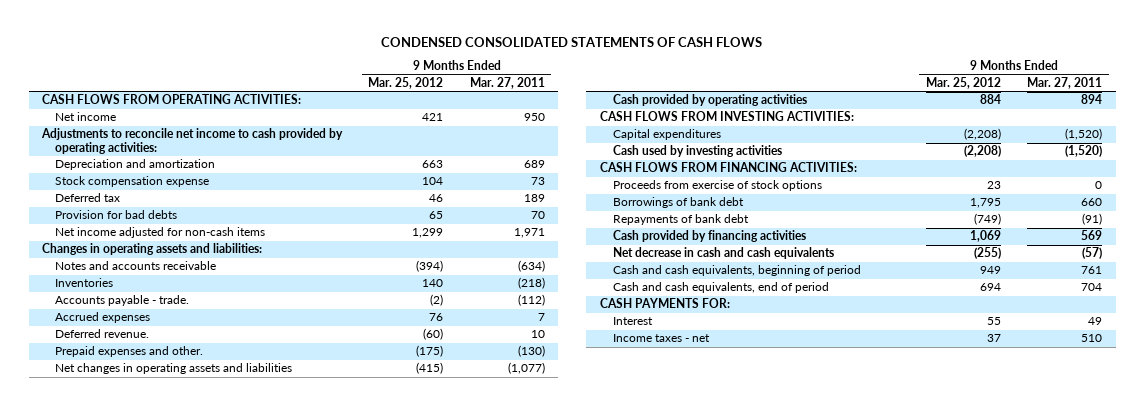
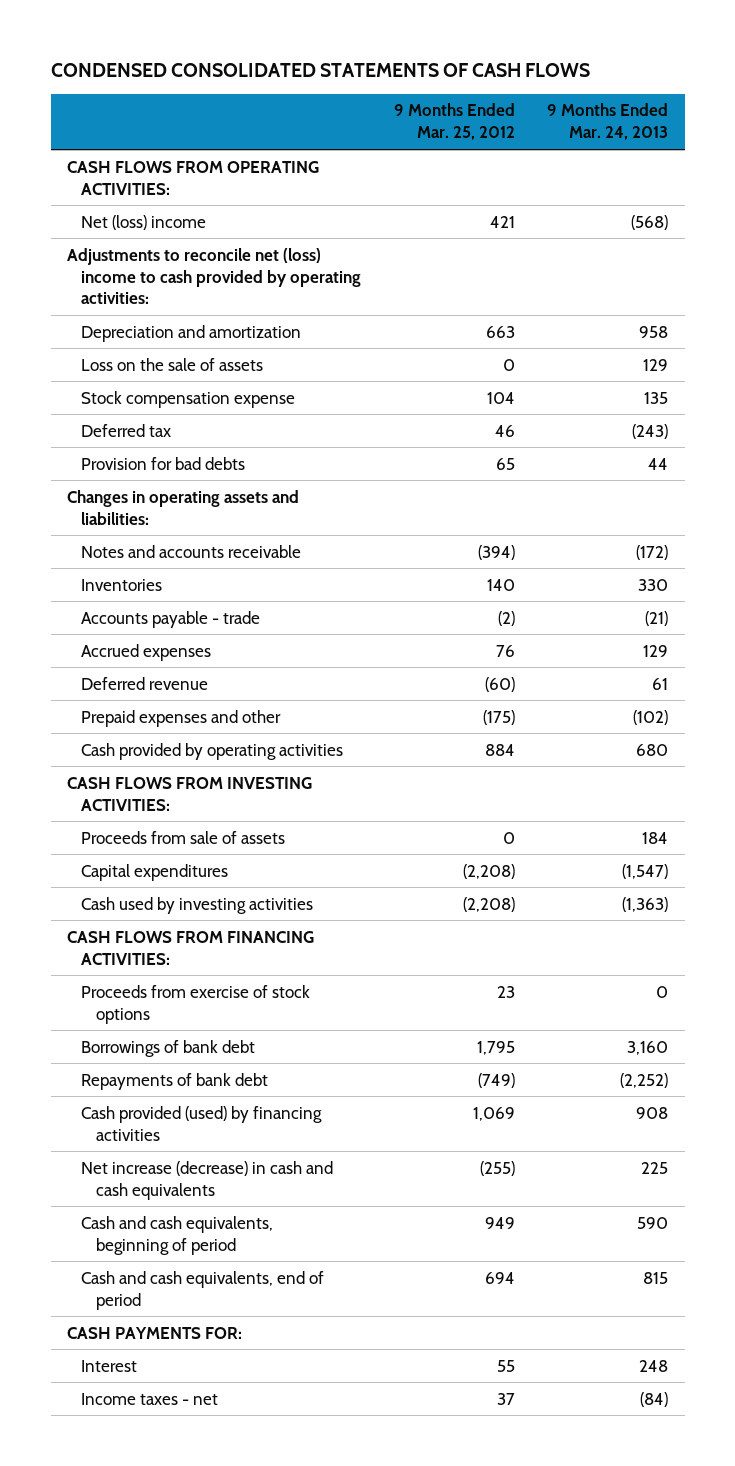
- | 9 Months Ended Mar. 25, 2012 | 9 Months Ended Mar. 27, 2011
+ | 9 Months Ended Mar. 25, 2012 | 9 Months Ended Mar. 24, 2013
- Net income | 421 | 950
- Adjustments to reconcile net income to cash provided by operating activities:
+ Net (loss) income | 421 | (568)
+ Adjustments to reconcile net (loss) income to cash provided by operating activities:
+ Loss on the sale of assets | 0 | 129
- Net income adjusted for non-cash items | 1,299 | 1,971
- Accounts payable - trade. | (2) | (112)
+ Accounts payable - trade | (2) | (21)
- Deferred revenue. | (60) | 10
- Prepaid expenses and other. | (175) | (130)
- Net changes in operating assets and liabilities | (415) | (1,077)
+ Deferred revenue | (60) | 61
+ Prepaid expenses and other | (175) | (102)
+ Proceeds from sale of assets | 0 | 184
- Cash provided by financing activities | 1,069 | 569
- Net decrease in cash and cash equivalents | (255) | (57)
+ Cash provided (used) by financing activities | 1,069 | 908
+ Net increase (decrease) in cash and cash equivalents | (255) | 225

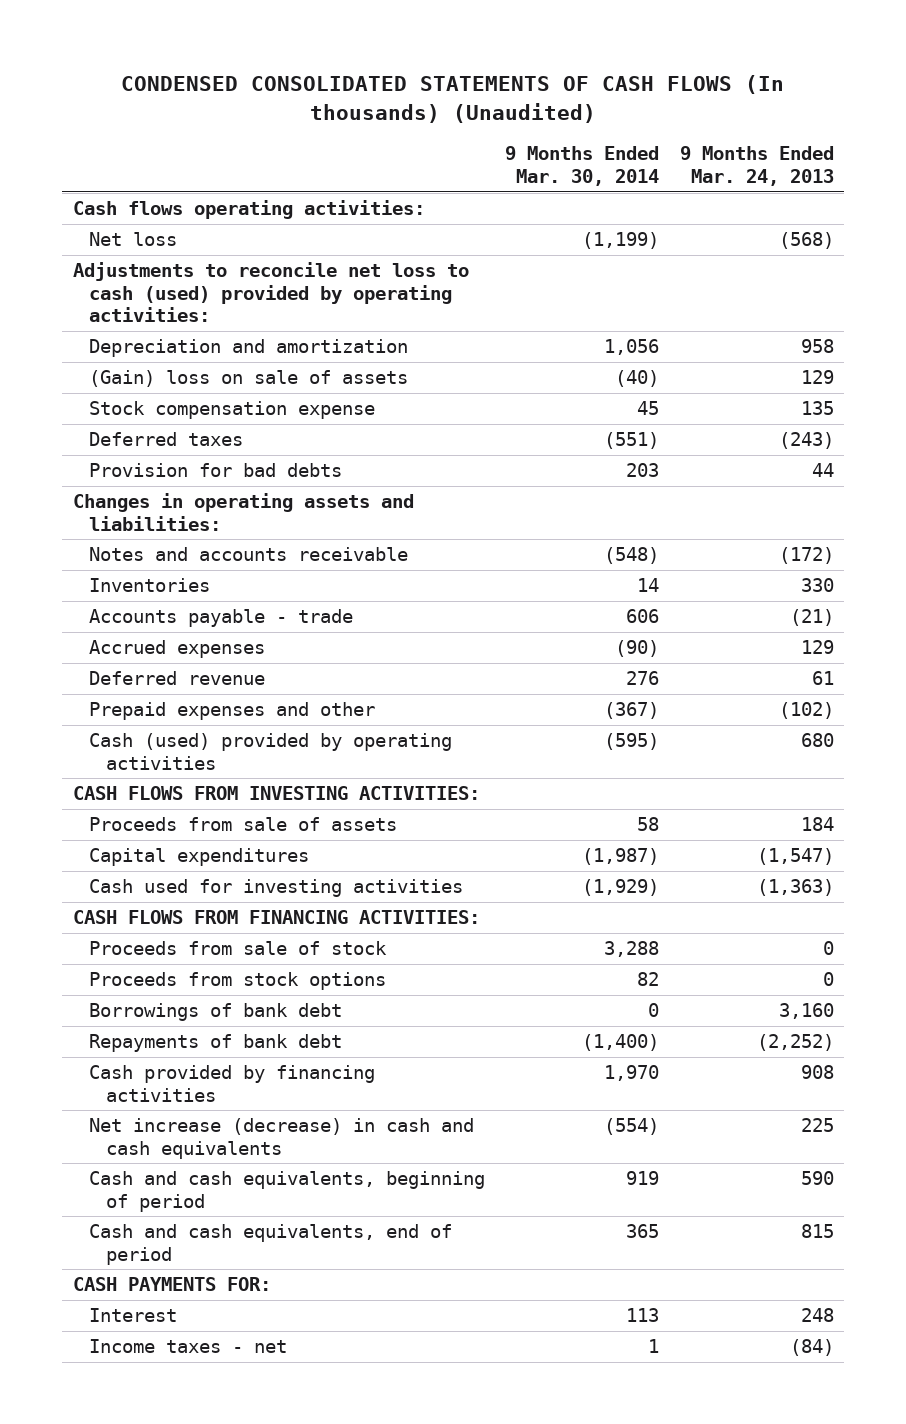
- CONDENSED CONSOLIDATED STATEMENTS OF CASH FLOWS
+ CONDENSED CONSOLIDATED STATEMENTS OF CASH FLOWS (In thousands) (Unaudited)
- | 9 Months Ended Mar. 25, 2012 | 9 Months Ended Mar. 24, 2013
+ | 9 Months Ended Mar. 30, 2014 | 9 Months Ended Mar. 24, 2013
- CASH FLOWS FROM OPERATING ACTIVITIES:
- Net (loss) income | 421 | (568)
- Adjustments to reconcile net (loss) income to cash provided by operating activities:
+ Cash flows operating activities:
+ Net loss | (1,199) | (568)
+ Adjustments to reconcile net loss to cash (used) provided by operating activities:
- Loss on the sale of assets | 0 | 129
+ (Gain) loss on sale of assets | (40) | 129
- Deferred tax | 46 | (243)
+ Deferred taxes | (551) | (243)
- Cash provided by operating activities | 884 | 680
+ Cash (used) provided by operating activities | (595) | 680
- Cash used by investing activities | (2,208) | (1,363)
+ Cash used for investing activities | (1,929) | (1,363)
- Proceeds from exercise of stock options | 23 | 0
+ Proceeds from sale of stock | 3,288 | 0
+ Proceeds from stock options | 82 | 0
- Cash provided (used) by financing activities | 1,069 | 908
+ Cash provided by financing activities | 1,970 | 908

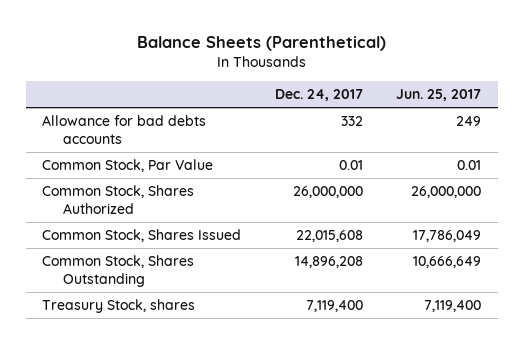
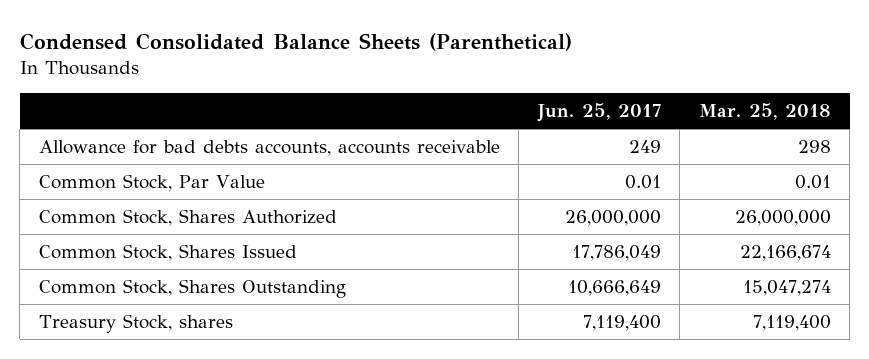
- Balance Sheets (Parenthetical)
+ Condensed Consolidated Balance Sheets (Parenthetical)
- | Dec. 24, 2017 | Jun. 25, 2017
+ | Jun. 25, 2017 | Mar. 25, 2018
- Allowance for bad debts accounts | 332 | 249
+ Allowance for bad debts accounts, accounts receivable | 249 | 298

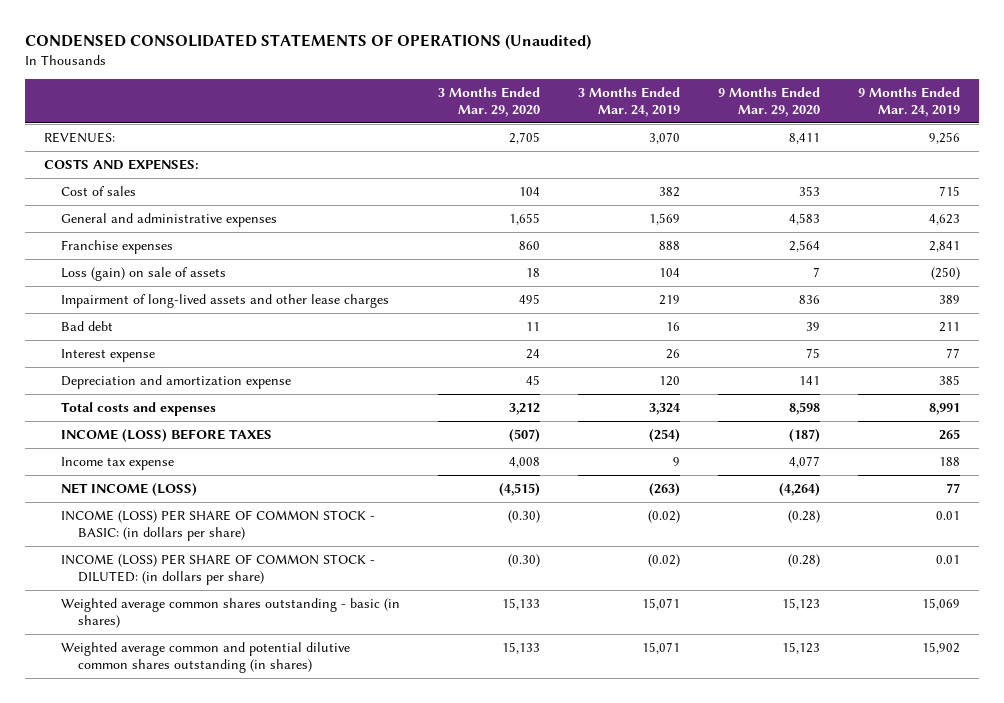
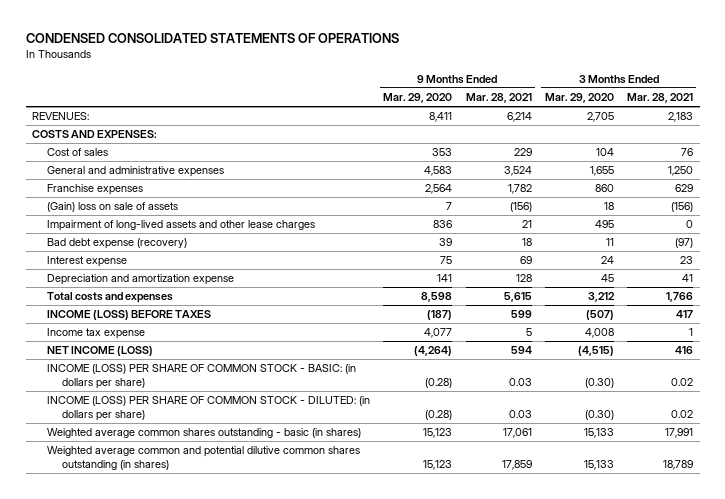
- CONDENSED CONSOLIDATED STATEMENTS OF OPERATIONS (Unaudited)
+ CONDENSED CONSOLIDATED STATEMENTS OF OPERATIONS
- | 3 Months Ended Mar. 29, 2020 | 3 Months Ended Mar. 24, 2019 | 9 Months Ended Mar. 29, 2020 | 9 Months Ended Mar. 24, 2019
+ | 9 Months Ended Mar. 29, 2020 | 9 Months Ended Mar. 28, 2021 | 3 Months Ended Mar. 29, 2020 | 3 Months Ended Mar. 28, 2021
- Loss (gain) on sale of assets | 18 | 104 | 7 | (250)
+ (Gain) loss on sale of assets | 7 | (156) | 18 | (156)
- Bad debt | 11 | 16 | 39 | 211
+ Bad debt expense (recovery) | 39 | 18 | 11 | (97)

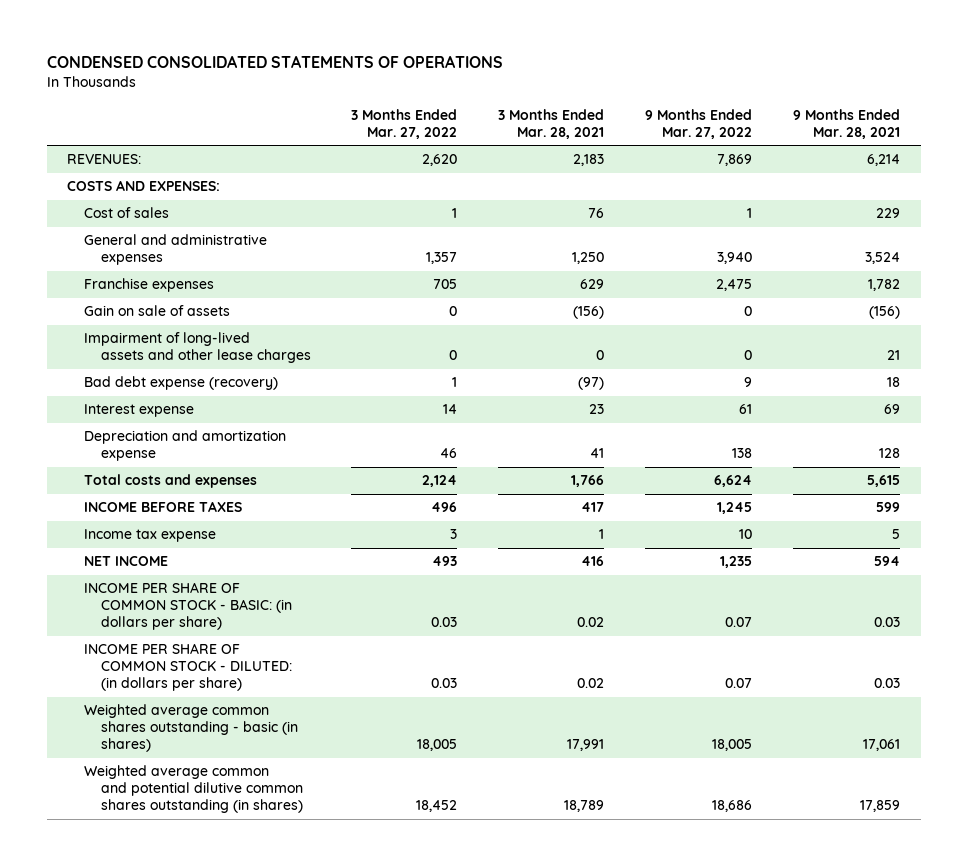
- | 9 Months Ended Mar. 29, 2020 | 9 Months Ended Mar. 28, 2021 | 3 Months Ended Mar. 29, 2020 | 3 Months Ended Mar. 28, 2021
+ | 3 Months Ended Mar. 27, 2022 | 3 Months Ended Mar. 28, 2021 | 9 Months Ended Mar. 27, 2022 | 9 Months Ended Mar. 28, 2021
- (Gain) loss on sale of assets | 7 | (156) | 18 | (156)
+ Gain on sale of assets | 0 | (156) | 0 | (156)
- INCOME (LOSS) BEFORE TAXES | (187) | 599 | (507) | 417
+ INCOME BEFORE TAXES | 496 | 417 | 1,245 | 599
- NET INCOME (LOSS) | (4,264) | 594 | (4,515) | 416
- INCOME (LOSS) PER SHARE OF COMMON STOCK - BASIC: (in dollars per share) | (0.28) | 0.03 | (0.30) | 0.02
- INCOME (LOSS) PER SHARE OF COMMON STOCK - DILUTED: (in dollars per share) | (0.28) | 0.03 | (0.30) | 0.02
+ NET INCOME | 493 | 416 | 1,235 | 594
+ INCOME PER SHARE OF COMMON STOCK - BASIC: (in dollars per share) | 0.03 | 0.02 | 0.07 | 0.03
+ INCOME PER SHARE OF COMMON STOCK - DILUTED: (in dollars per share) | 0.03 | 0.02 | 0.07 | 0.03

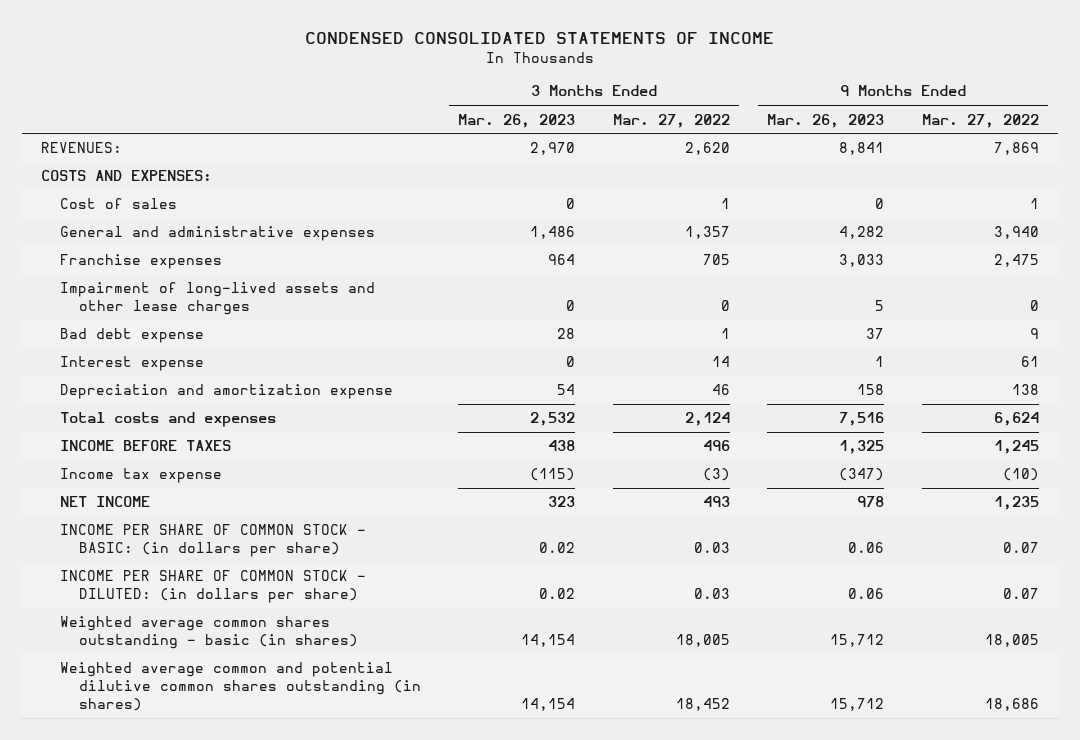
- CONDENSED CONSOLIDATED STATEMENTS OF OPERATIONS
+ CONDENSED CONSOLIDATED STATEMENTS OF INCOME
- | 3 Months Ended Mar. 27, 2022 | 3 Months Ended Mar. 28, 2021 | 9 Months Ended Mar. 27, 2022 | 9 Months Ended Mar. 28, 2021
+ | 3 Months Ended Mar. 26, 2023 | 3 Months Ended Mar. 27, 2022 | 9 Months Ended Mar. 26, 2023 | 9 Months Ended Mar. 27, 2022
- Gain on sale of assets | 0 | (156) | 0 | (156)
- Bad debt expense (recovery) | 1 | (97) | 9 | 18
+ Bad debt expense | 28 | 1 | 37 | 9
- Income tax expense | 3 | 1 | 10 | 5
+ Income tax expense | (115) | (3) | (347) | (10)

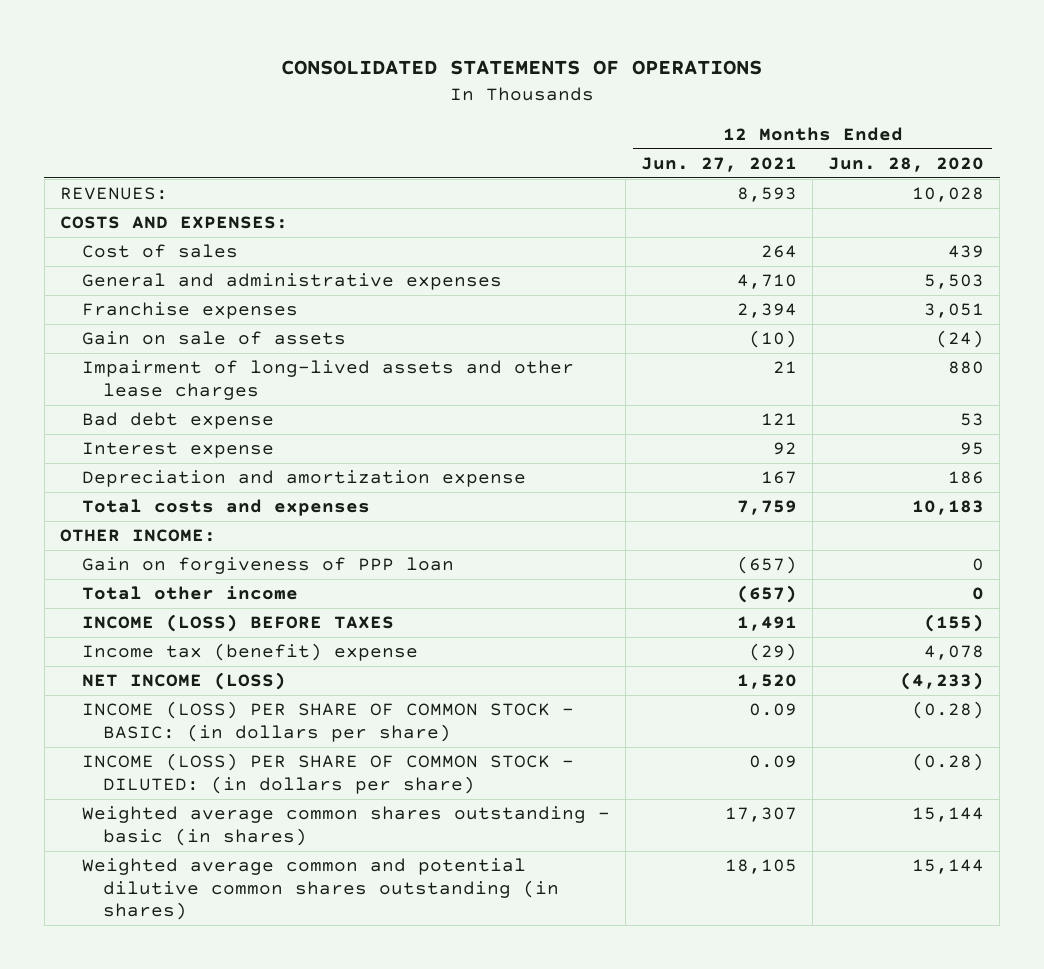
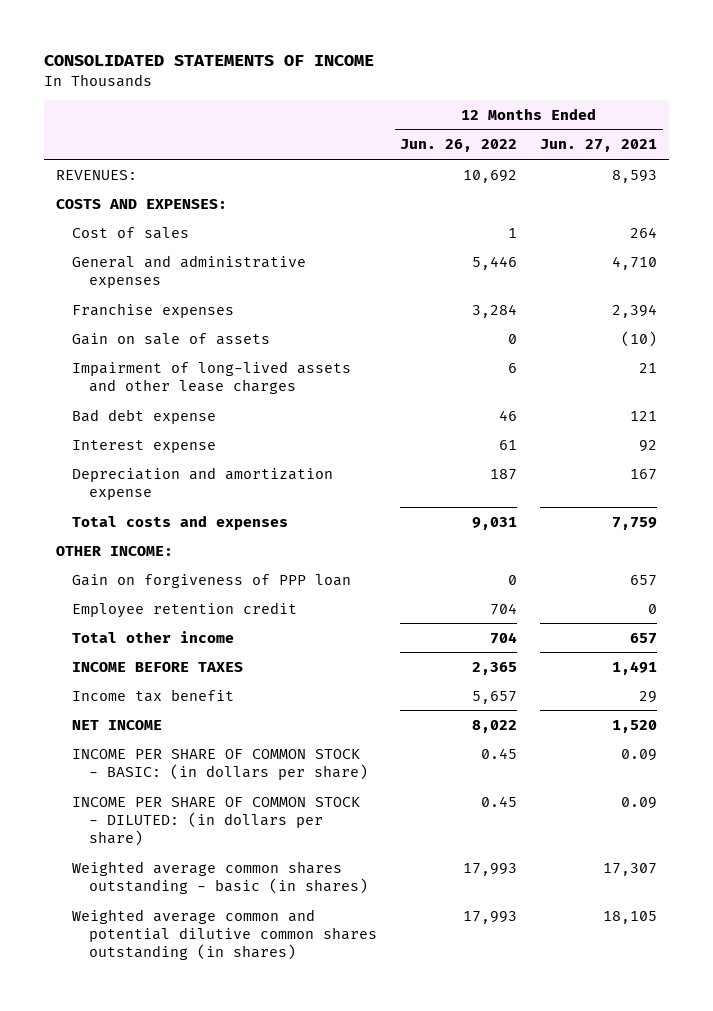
- CONSOLIDATED STATEMENTS OF OPERATIONS
+ CONSOLIDATED STATEMENTS OF INCOME
- | 12 Months Ended Jun. 27, 2021 | 12 Months Ended Jun. 28, 2020
+ | 12 Months Ended Jun. 26, 2022 | 12 Months Ended Jun. 27, 2021
- Gain on forgiveness of PPP loan | (657) | 0
- Total other income | (657) | 0
- INCOME (LOSS) BEFORE TAXES | 1,491 | (155)
- Income tax (benefit) expense | (29) | 4,078
- NET INCOME (LOSS) | 1,520 | (4,233)
- INCOME (LOSS) PER SHARE OF COMMON STOCK - BASIC: (in dollars per share) | 0.09 | (0.28)
- INCOME (LOSS) PER SHARE OF COMMON STOCK - DILUTED: (in dollars per share) | 0.09 | (0.28)
+ Gain on forgiveness of PPP loan | 0 | 657
+ Employee retention credit | 704 | 0
+ Total other income | 704 | 657
+ INCOME BEFORE TAXES | 2,365 | 1,491
+ Income tax benefit | 5,657 | 29
+ NET INCOME | 8,022 | 1,520
+ INCOME PER SHARE OF COMMON STOCK - BASIC: (in dollars per share) | 0.45 | 0.09
+ INCOME PER SHARE OF COMMON STOCK - DILUTED: (in dollars per share) | 0.45 | 0.09

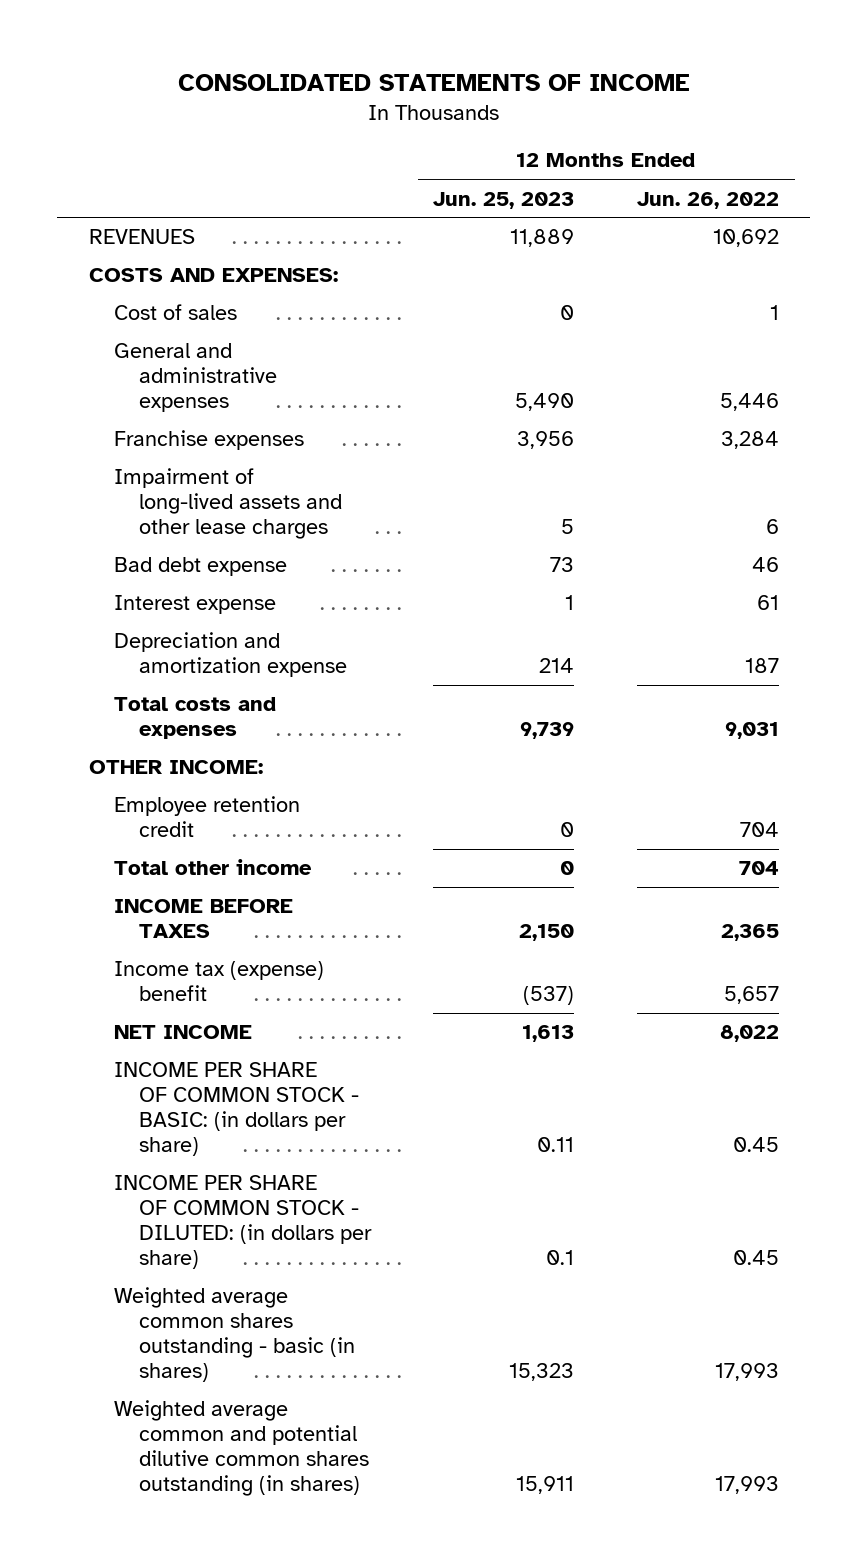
- | 12 Months Ended Jun. 26, 2022 | 12 Months Ended Jun. 27, 2021
+ | 12 Months Ended Jun. 25, 2023 | 12 Months Ended Jun. 26, 2022
- REVENUES: | 10,692 | 8,593
+ REVENUES | 11,889 | 10,692
- Gain on sale of assets | 0 | (10)
- Gain on forgiveness of PPP loan | 0 | 657
- Income tax benefit | 5,657 | 29
+ Income tax (expense) benefit | (537) | 5,657

